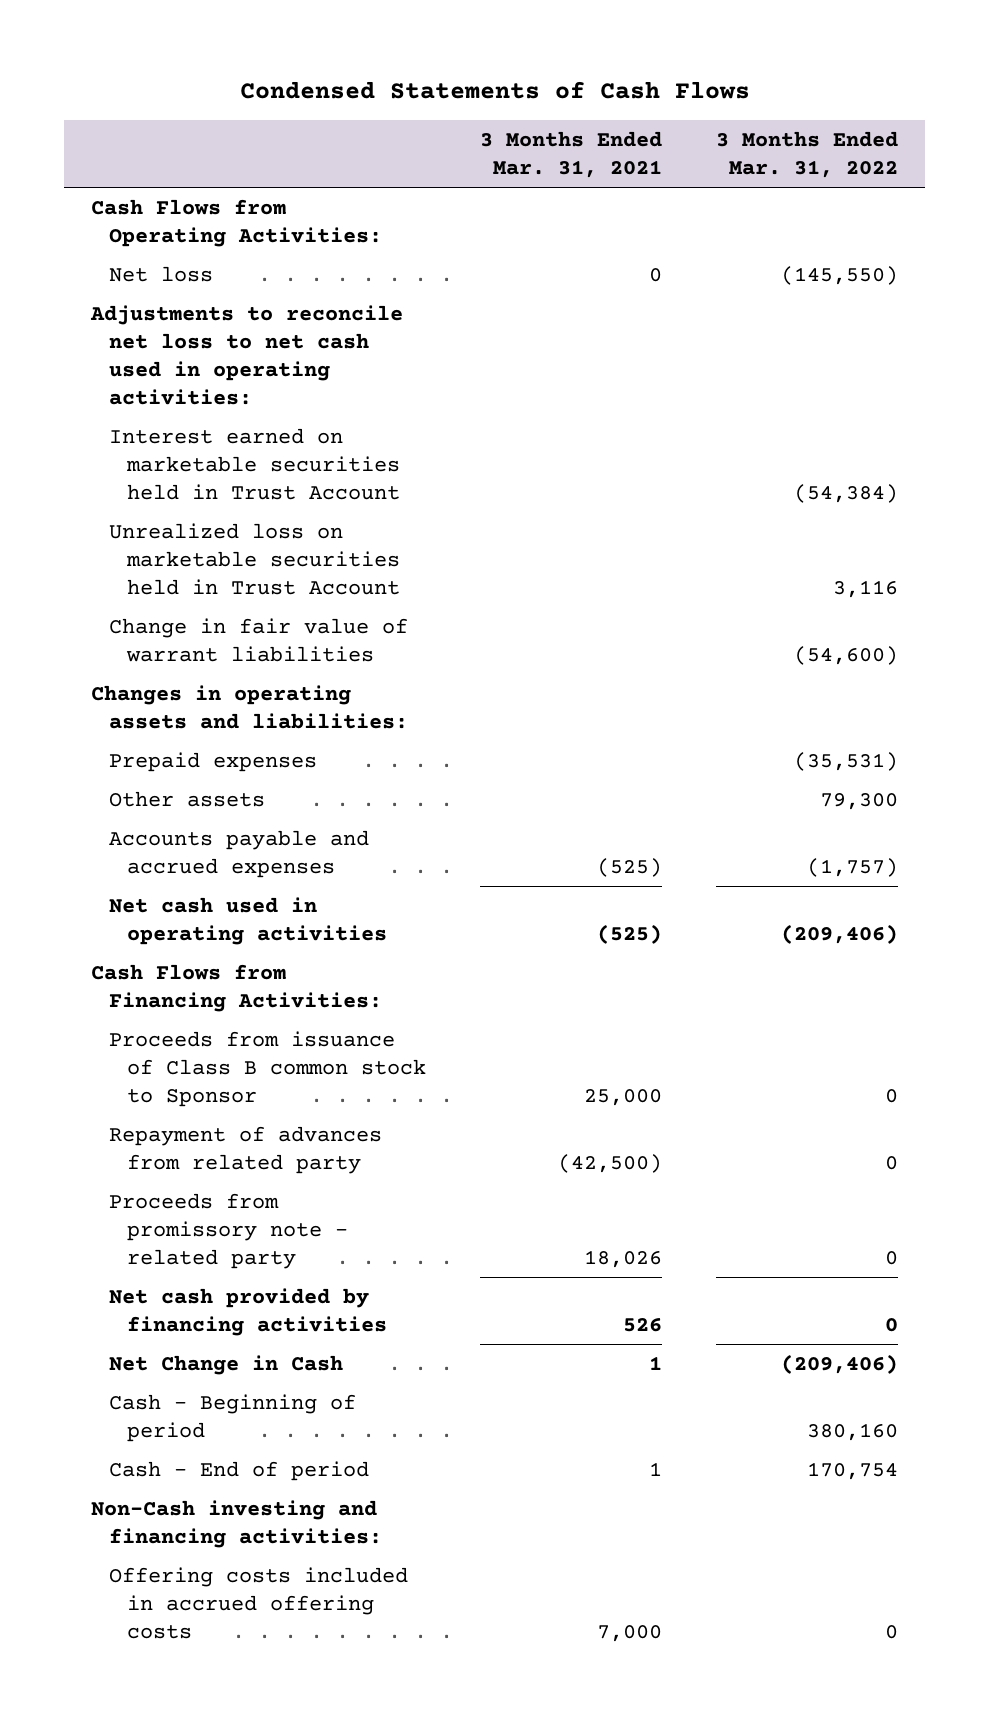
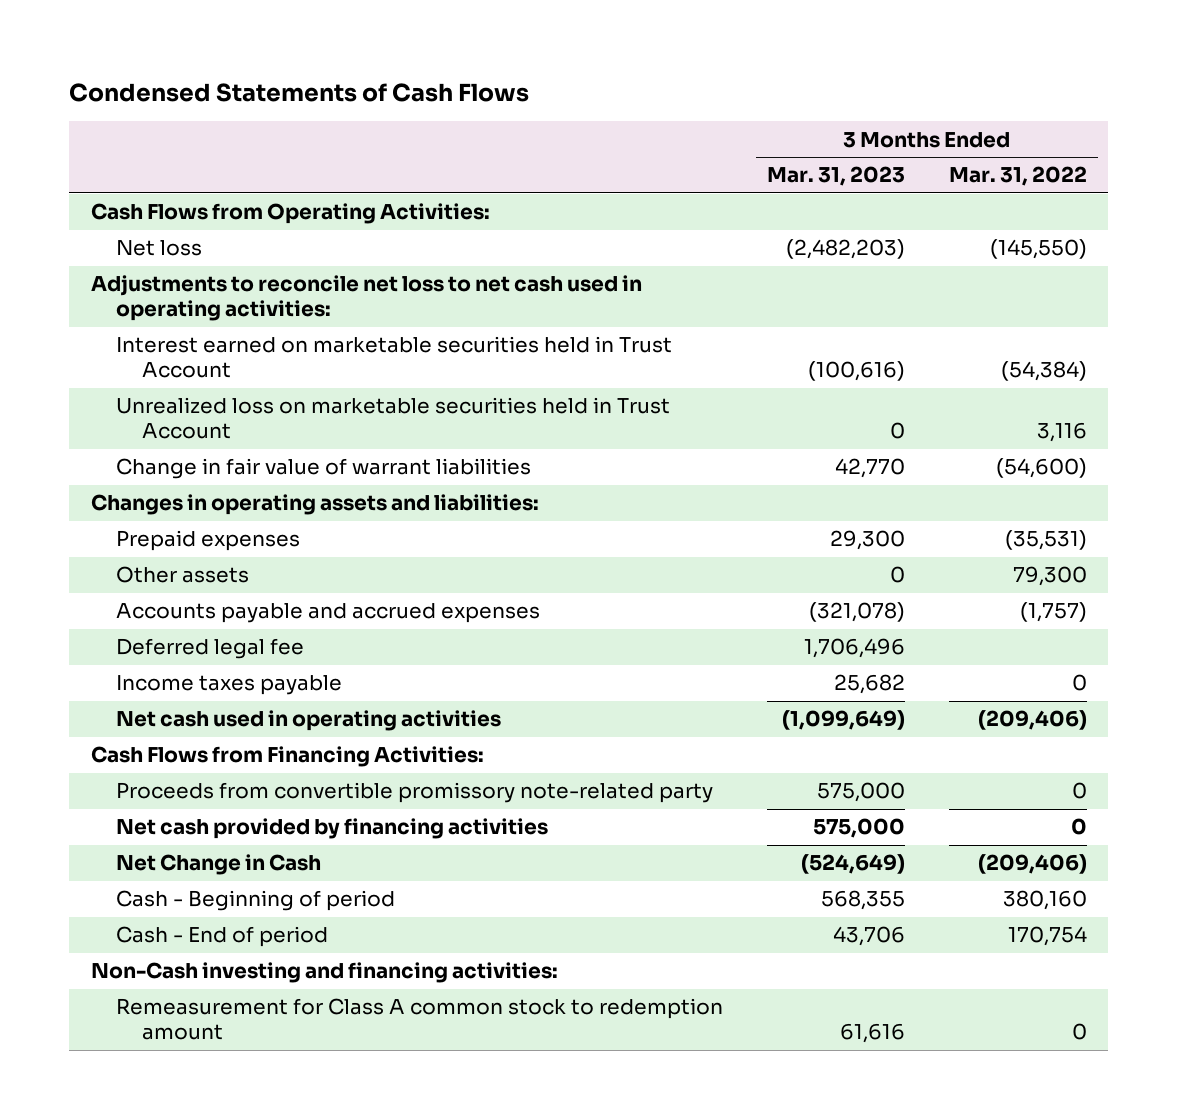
- | 3 Months Ended Mar. 31, 2021 | 3 Months Ended Mar. 31, 2022
+ | 3 Months Ended Mar. 31, 2023 | 3 Months Ended Mar. 31, 2022
+ Deferred legal fee | 1,706,496 |
+ Income taxes payable | 25,682 | 0
- Proceeds from issuance of Class B common stock to Sponsor | 25,000 | 0
- Repayment of advances from related party | (42,500) | 0
- Proceeds from promissory note - related party | 18,026 | 0
+ Proceeds from convertible promissory note-related party | 575,000 | 0
- Offering costs included in accrued offering costs | 7,000 | 0
+ Remeasurement for Class A common stock to redemption amount | 61,616 | 0

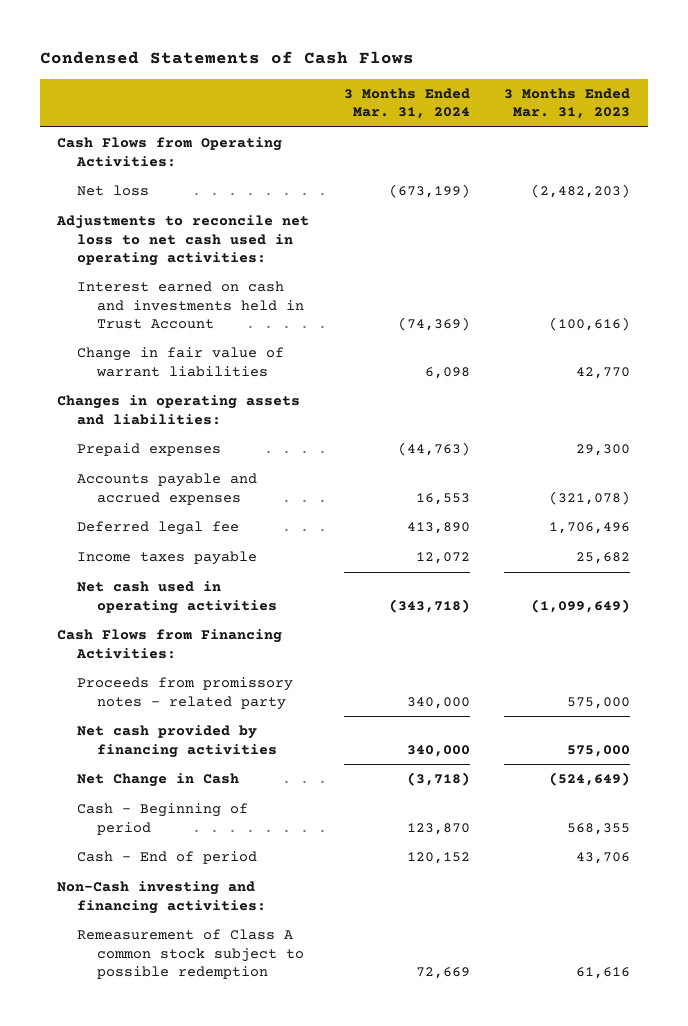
- | 3 Months Ended Mar. 31, 2023 | 3 Months Ended Mar. 31, 2022
+ | 3 Months Ended Mar. 31, 2024 | 3 Months Ended Mar. 31, 2023
- Interest earned on marketable securities held in Trust Account | (100,616) | (54,384)
- Unrealized loss on marketable securities held in Trust Account | 0 | 3,116
+ Interest earned on cash and investments held in Trust Account | (74,369) | (100,616)
- Other assets | 0 | 79,300
- Proceeds from convertible promissory note-related party | 575,000 | 0
+ Proceeds from promissory notes - related party | 340,000 | 575,000
- Remeasurement for Class A common stock to redemption amount | 61,616 | 0
+ Remeasurement of Class A common stock subject to possible redemption | 72,669 | 61,616

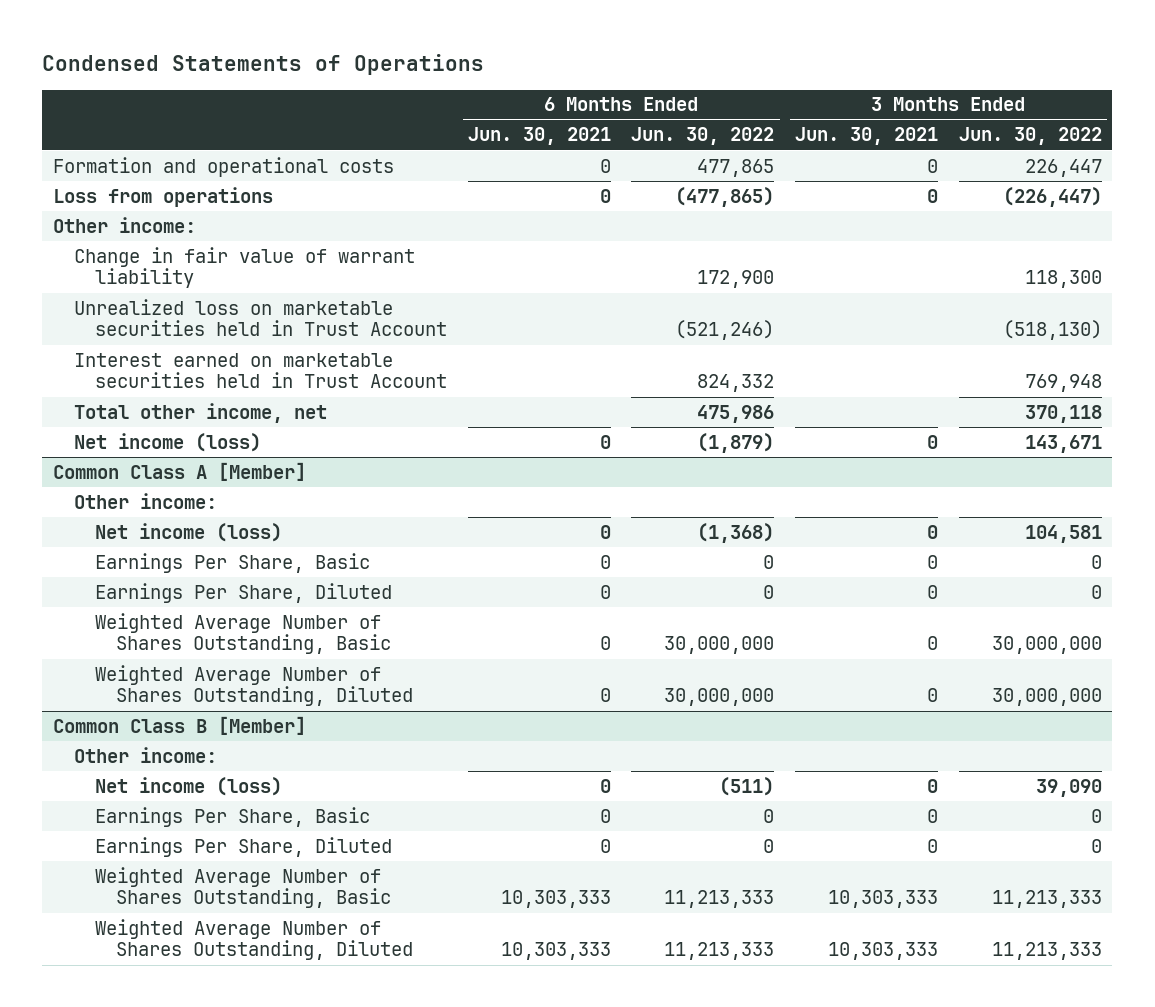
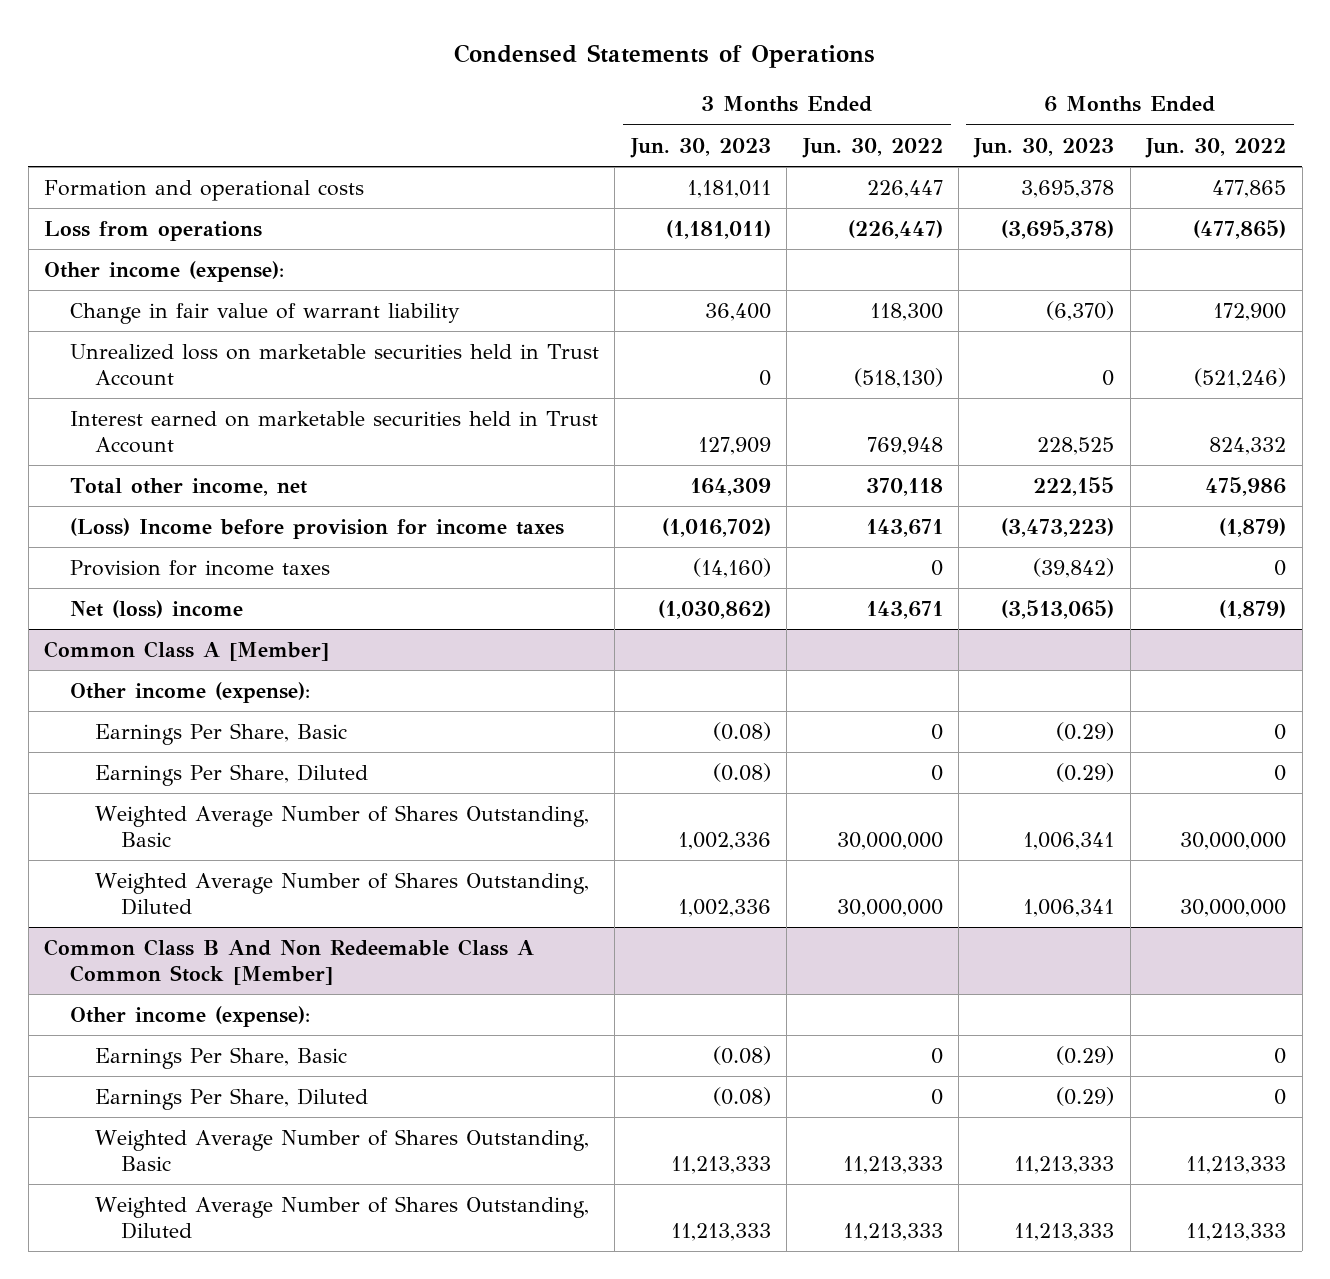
- | 6 Months Ended Jun. 30, 2021 | 6 Months Ended Jun. 30, 2022 | 3 Months Ended Jun. 30, 2021 | 3 Months Ended Jun. 30, 2022
+ | 3 Months Ended Jun. 30, 2023 | 3 Months Ended Jun. 30, 2022 | 6 Months Ended Jun. 30, 2023 | 6 Months Ended Jun. 30, 2022
- Other income:
+ Other income (expense):
- Net income (loss) | 0 | (1,879) | 0 | 143,671
+ (Loss) Income before provision for income taxes | (1,016,702) | 143,671 | (3,473,223) | (1,879)
+ Provision for income taxes | (14,160) | 0 | (39,842) | 0
+ Net (loss) income | (1,030,862) | 143,671 | (3,513,065) | (1,879)
@ Common Class A [Member]
- Other income:
- Net income (loss) | 0 | (1,368) | 0 | 104,581
+ Other income (expense):
- Common Class B [Member]
- Other income:
- Net income (loss) | 0 | (511) | 0 | 39,090
+ Common Class B And Non Redeemable Class A Common Stock [Member]
+ Other income (expense):

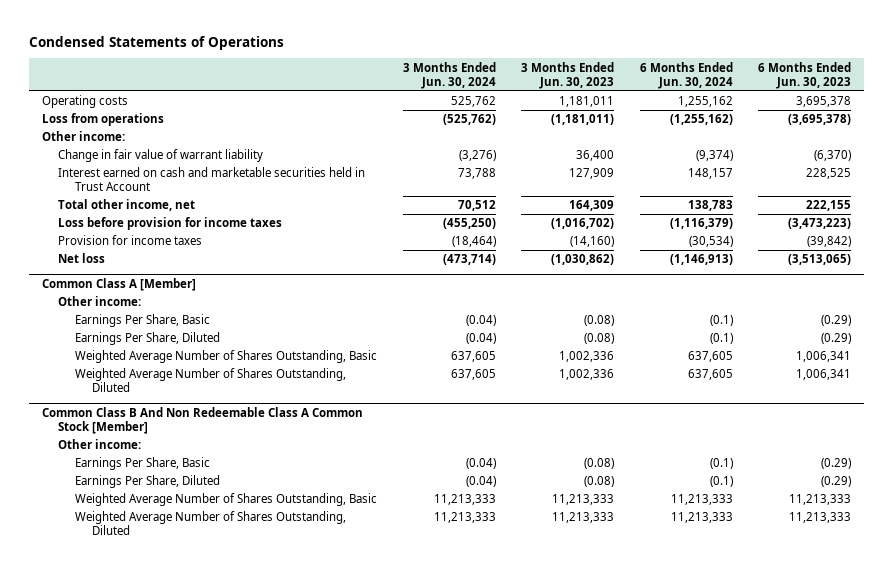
- | 3 Months Ended Jun. 30, 2023 | 3 Months Ended Jun. 30, 2022 | 6 Months Ended Jun. 30, 2023 | 6 Months Ended Jun. 30, 2022
+ | 3 Months Ended Jun. 30, 2024 | 3 Months Ended Jun. 30, 2023 | 6 Months Ended Jun. 30, 2024 | 6 Months Ended Jun. 30, 2023
- Formation and operational costs | 1,181,011 | 226,447 | 3,695,378 | 477,865
+ Operating costs | 525,762 | 1,181,011 | 1,255,162 | 3,695,378
- Other income (expense):
+ Other income:
- Unrealized loss on marketable securities held in Trust Account | 0 | (518,130) | 0 | (521,246)
- Interest earned on marketable securities held in Trust Account | 127,909 | 769,948 | 228,525 | 824,332
+ Interest earned on cash and marketable securities held in Trust Account | 73,788 | 127,909 | 148,157 | 228,525
- (Loss) Income before provision for income taxes | (1,016,702) | 143,671 | (3,473,223) | (1,879)
+ Loss before provision for income taxes | (455,250) | (1,016,702) | (1,116,379) | (3,473,223)
- Net (loss) income | (1,030,862) | 143,671 | (3,513,065) | (1,879)
+ Net loss | (473,714) | (1,030,862) | (1,146,913) | (3,513,065)
@ Common Class A [Member]
- Other income (expense):
+ Other income:
@ Common Class B And Non Redeemable Class A Common Stock [Member]
- Other income (expense):
+ Other income:

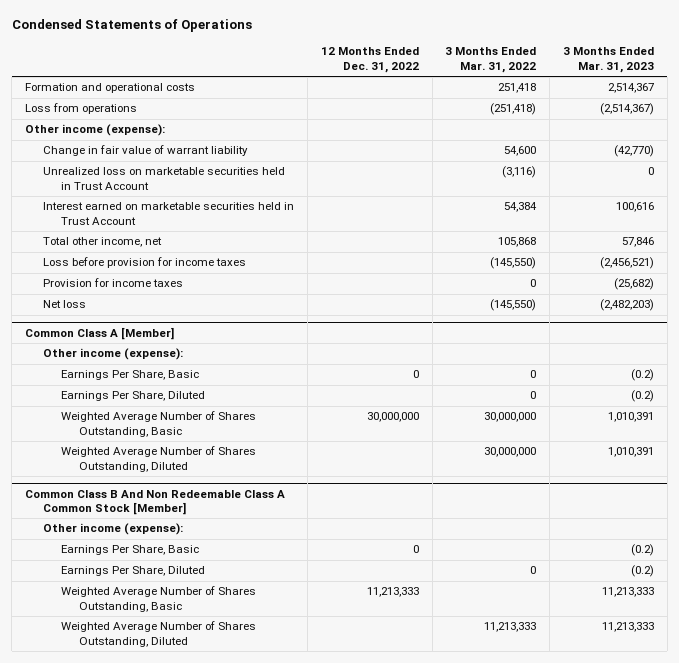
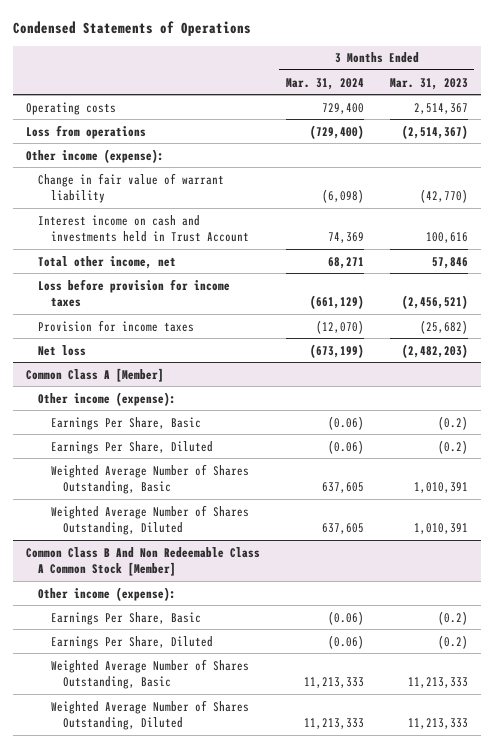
- | 12 Months Ended Dec. 31, 2022 | 3 Months Ended Mar. 31, 2022 | 3 Months Ended Mar. 31, 2023
+ | 3 Months Ended Mar. 31, 2024 | 3 Months Ended Mar. 31, 2023
- Formation and operational costs | | 251,418 | 2,514,367
+ Operating costs | 729,400 | 2,514,367
- Unrealized loss on marketable securities held in Trust Account | | (3,116) | 0
- Interest earned on marketable securities held in Trust Account | | 54,384 | 100,616
+ Interest income on cash and investments held in Trust Account | 74,369 | 100,616

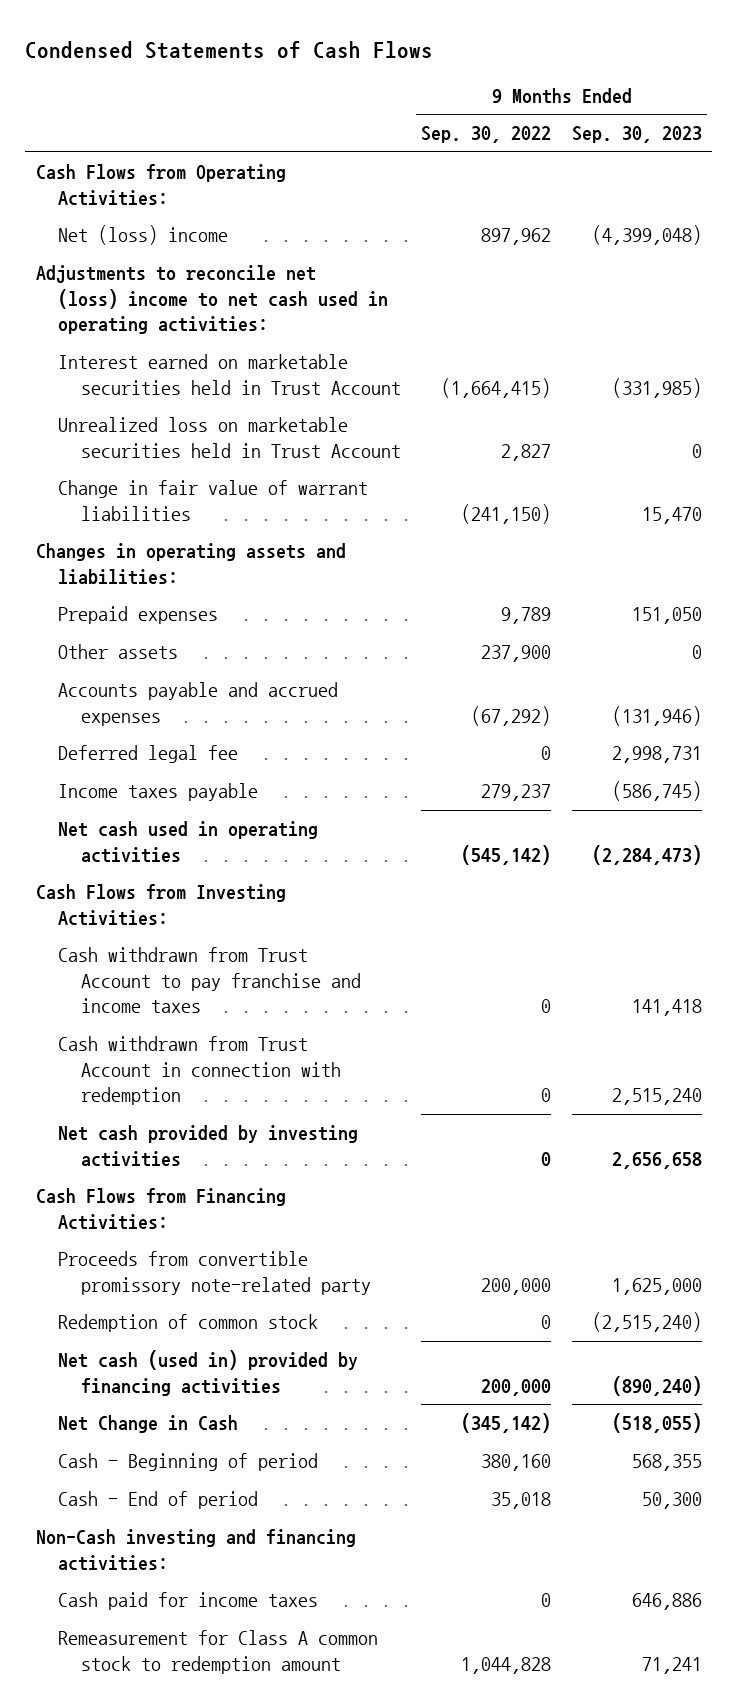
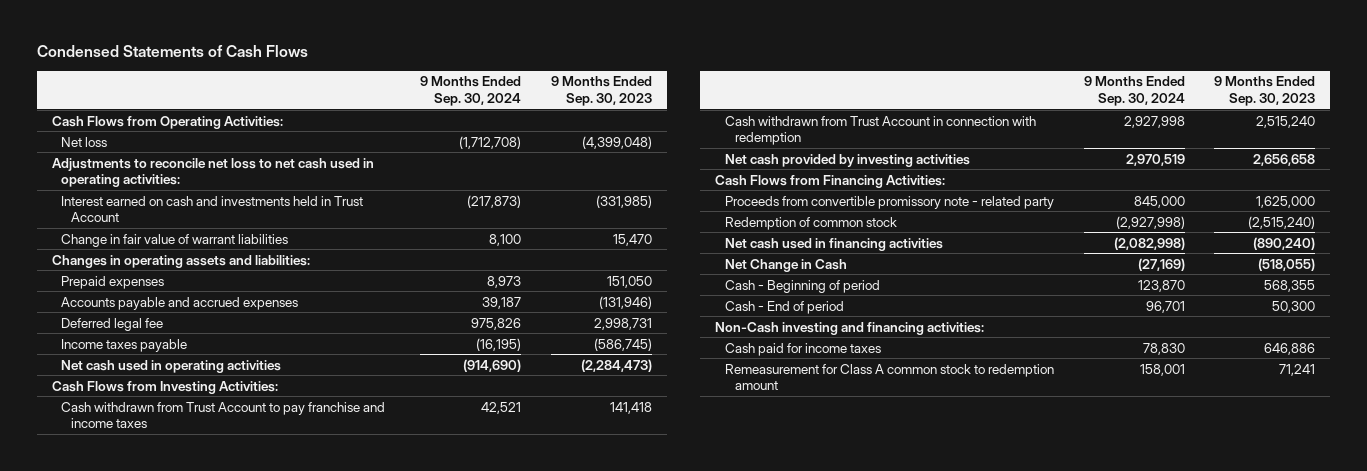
- | 9 Months Ended Sep. 30, 2022 | 9 Months Ended Sep. 30, 2023
+ | 9 Months Ended Sep. 30, 2024 | 9 Months Ended Sep. 30, 2023
- Net (loss) income | 897,962 | (4,399,048)
- Adjustments to reconcile net (loss) income to net cash used in operating activities:
- Interest earned on marketable securities held in Trust Account | (1,664,415) | (331,985)
- Unrealized loss on marketable securities held in Trust Account | 2,827 | 0
+ Net loss | (1,712,708) | (4,399,048)
+ Adjustments to reconcile net loss to net cash used in operating activities:
+ Interest earned on cash and investments held in Trust Account | (217,873) | (331,985)
- Other assets | 237,900 | 0
- Proceeds from convertible promissory note-related party | 200,000 | 1,625,000
+ Proceeds from convertible promissory note - related party | 845,000 | 1,625,000
- Net cash (used in) provided by financing activities | 200,000 | (890,240)
+ Net cash used in financing activities | (2,082,998) | (890,240)

